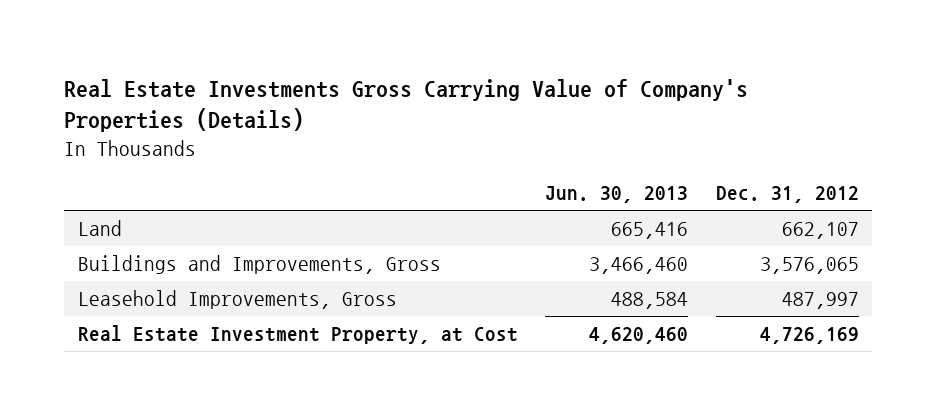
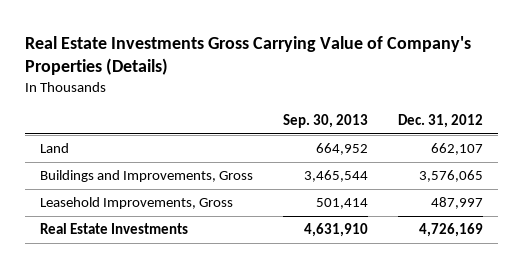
- | Jun. 30, 2013 | Dec. 31, 2012
+ | Sep. 30, 2013 | Dec. 31, 2012
- Real Estate Investment Property, at Cost | 4,620,460 | 4,726,169
+ Real Estate Investments | 4,631,910 | 4,726,169

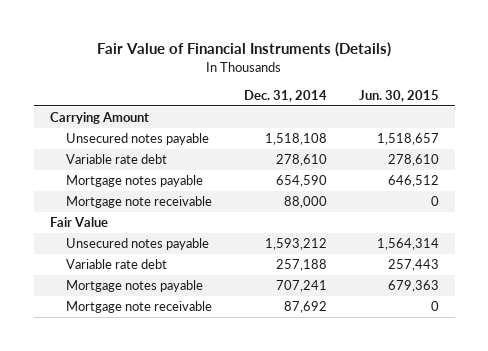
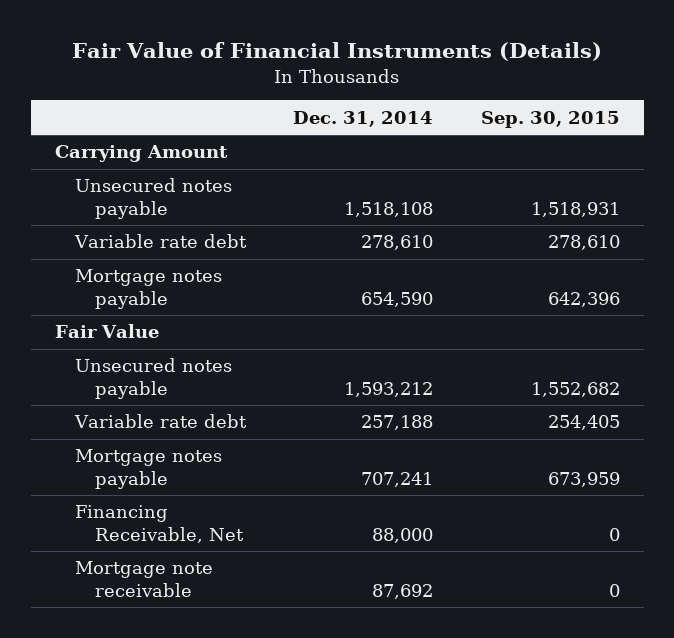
- | Dec. 31, 2014 | Jun. 30, 2015
+ | Dec. 31, 2014 | Sep. 30, 2015
- Mortgage note receivable | 88,000 | 0
+ Financing Receivable, Net | 88,000 | 0

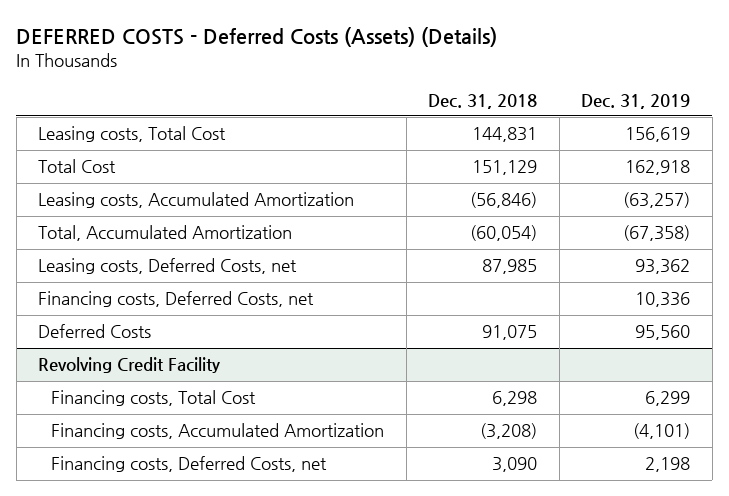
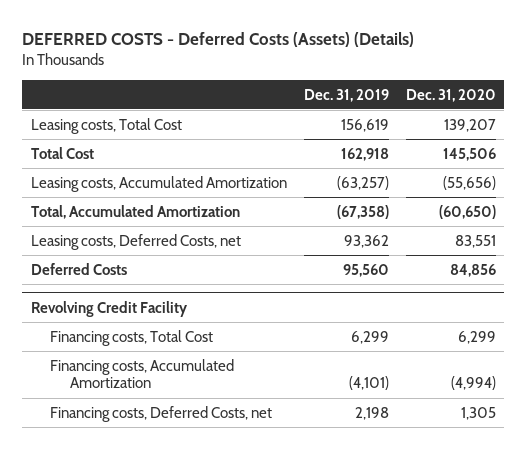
- | Dec. 31, 2018 | Dec. 31, 2019
+ | Dec. 31, 2019 | Dec. 31, 2020
- Financing costs, Deferred Costs, net | | 10,336

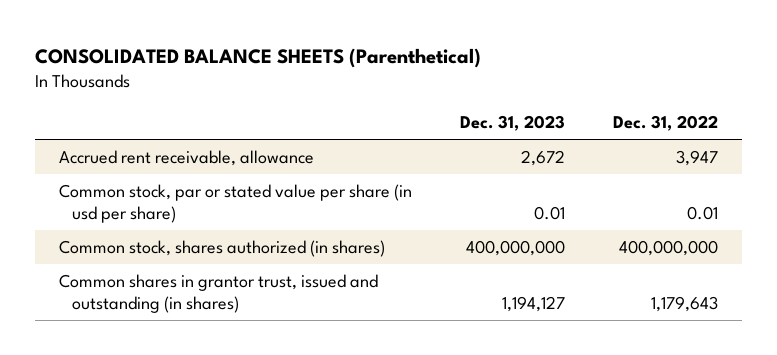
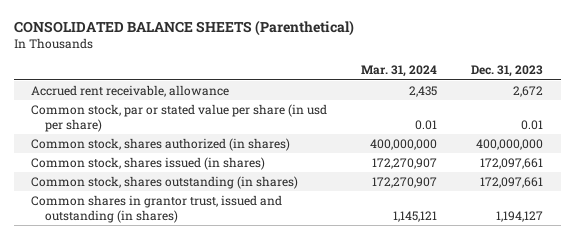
- | Dec. 31, 2023 | Dec. 31, 2022
+ | Mar. 31, 2024 | Dec. 31, 2023
+ Common stock, shares issued (in shares) | 172,270,907 | 172,097,661
+ Common stock, shares outstanding (in shares) | 172,270,907 | 172,097,661

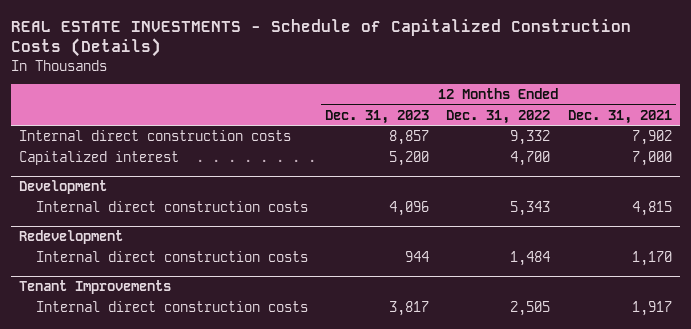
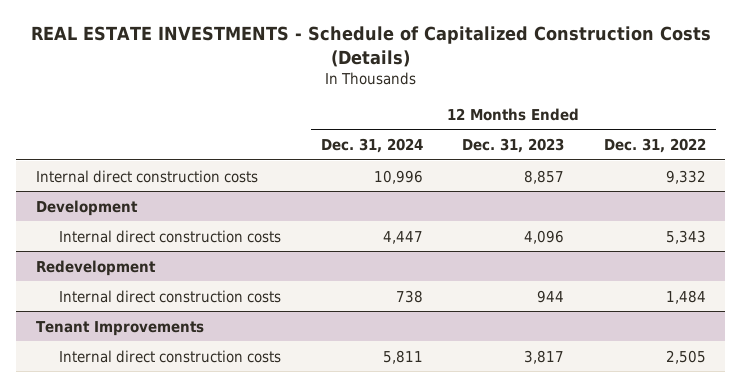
- | 12 Months Ended Dec. 31, 2023 | 12 Months Ended Dec. 31, 2022 | 12 Months Ended Dec. 31, 2021
+ | 12 Months Ended Dec. 31, 2024 | 12 Months Ended Dec. 31, 2023 | 12 Months Ended Dec. 31, 2022
- Capitalized interest | 5,200 | 4,700 | 7,000

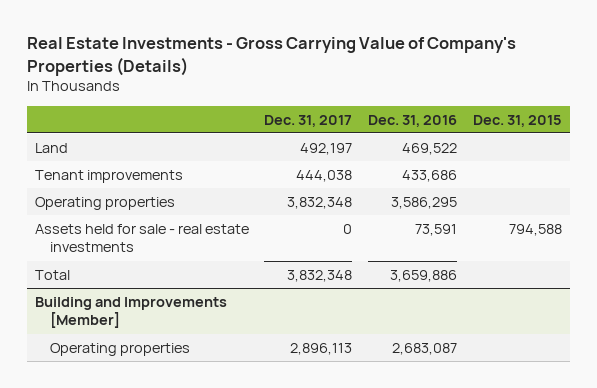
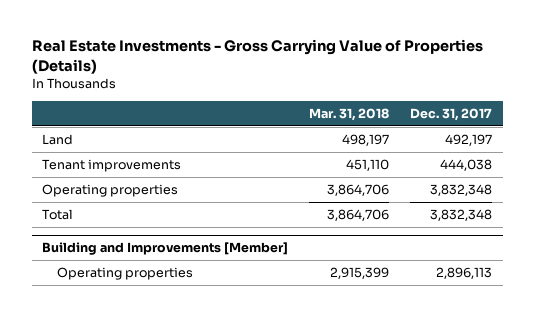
- Real Estate Investments - Gross Carrying Value of Company's Properties (Details)
+ Real Estate Investments - Gross Carrying Value of Properties (Details)
- | Dec. 31, 2017 | Dec. 31, 2016 | Dec. 31, 2015
+ | Mar. 31, 2018 | Dec. 31, 2017
- Assets held for sale - real estate investments | 0 | 73,591 | 794,588

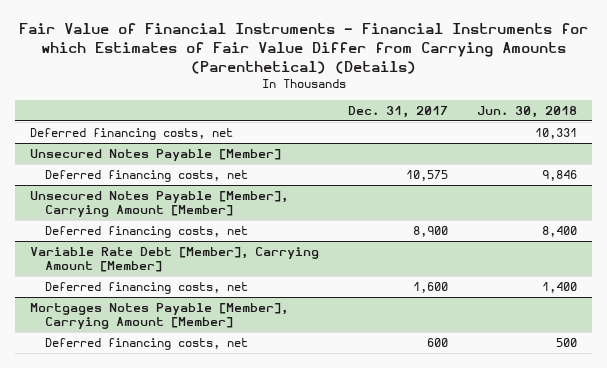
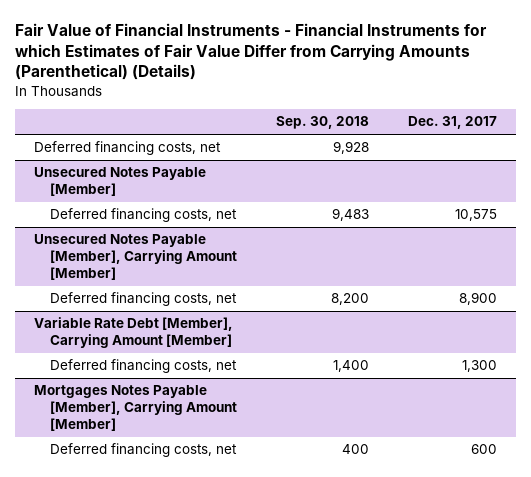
- | Dec. 31, 2017 | Jun. 30, 2018
+ | Sep. 30, 2018 | Dec. 31, 2017
@ Variable Rate Debt [Member], Carrying Amount [Member]
- Deferred financing costs, net | 1,600 | 1,400
+ Deferred financing costs, net | 1,400 | 1,300

